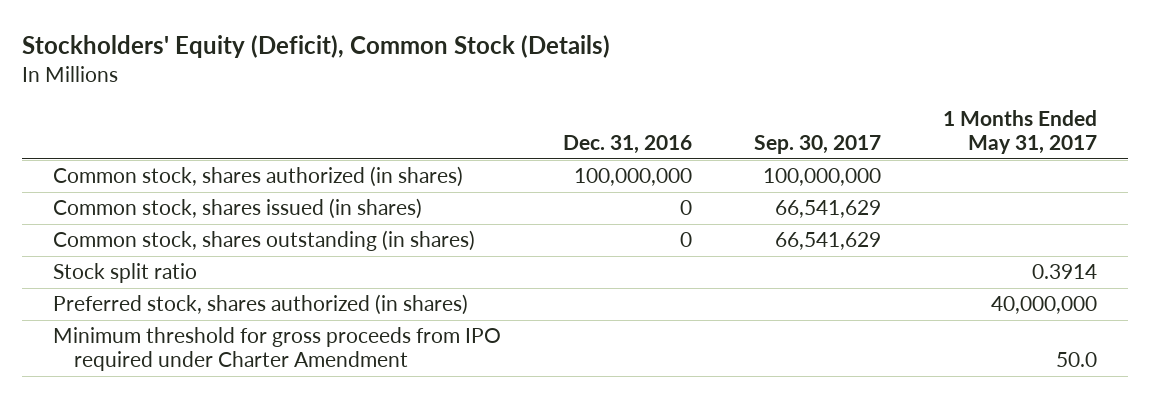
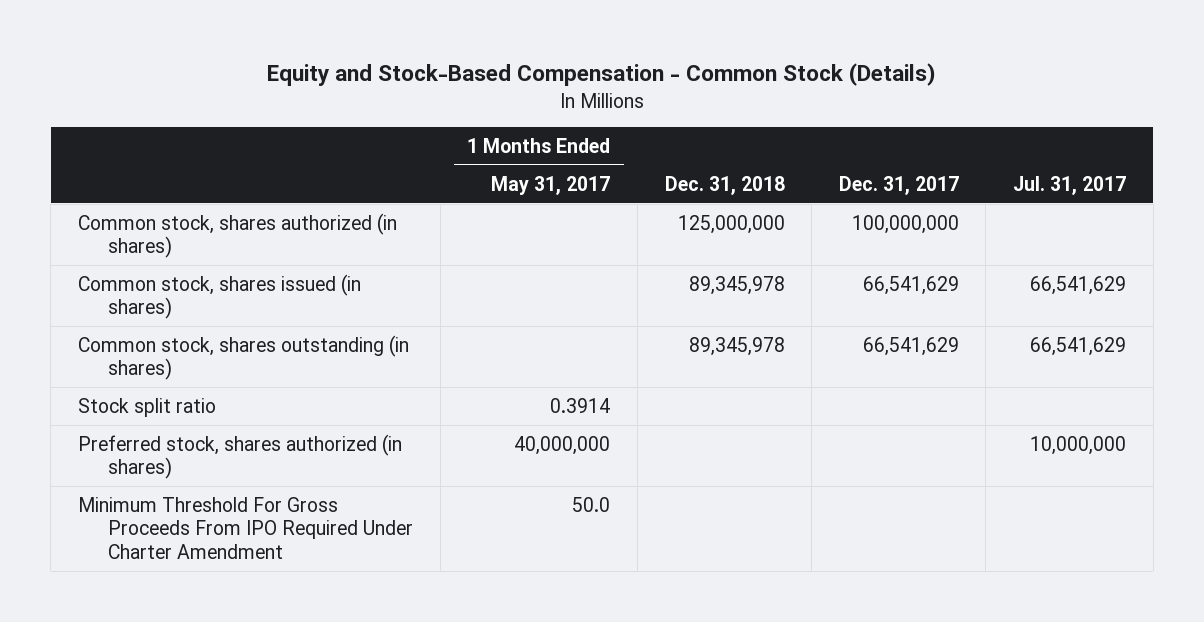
- Stockholders' Equity (Deficit), Common Stock (Details)
+ Equity and Stock-Based Compensation - Common Stock (Details)
- | Dec. 31, 2016 | Sep. 30, 2017 | 1 Months Ended May 31, 2017
+ | 1 Months Ended May 31, 2017 | Dec. 31, 2018 | Dec. 31, 2017 | Jul. 31, 2017
- Minimum threshold for gross proceeds from IPO required under Charter Amendment | | | 50.0
+ Minimum Threshold For Gross Proceeds From IPO Required Under Charter Amendment | 50.0 | | |

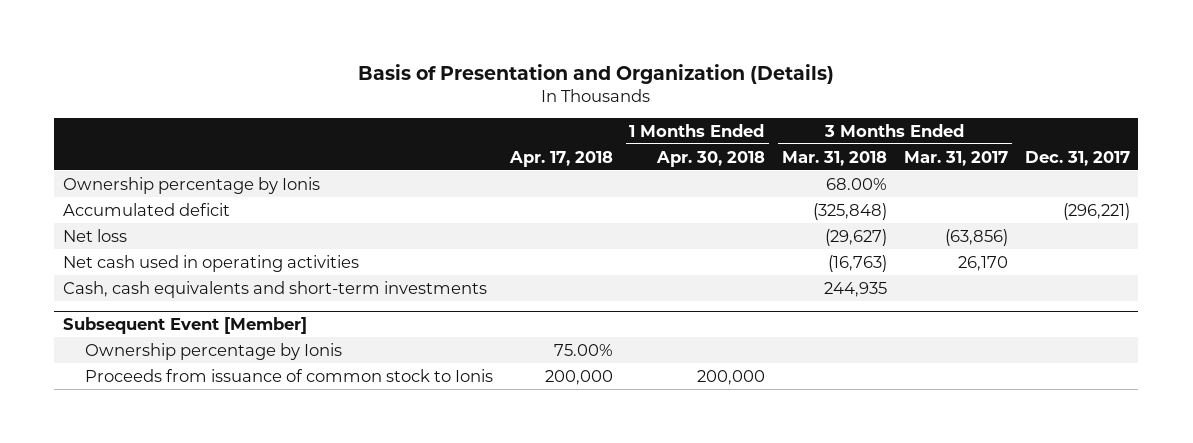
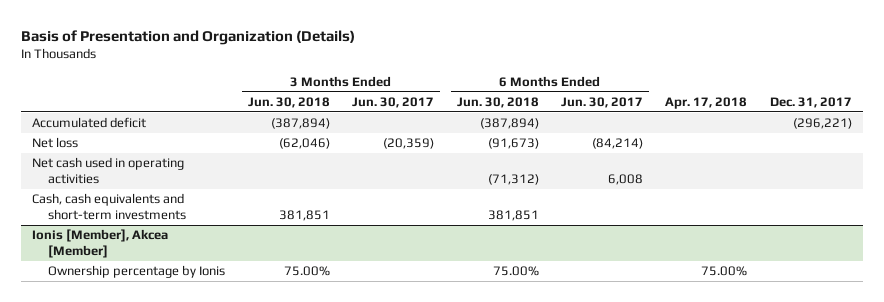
- | Apr. 17, 2018 | 1 Months Ended Apr. 30, 2018 | 3 Months Ended Mar. 31, 2018 | 3 Months Ended Mar. 31, 2017 | Dec. 31, 2017
+ | 3 Months Ended Jun. 30, 2018 | 3 Months Ended Jun. 30, 2017 | 6 Months Ended Jun. 30, 2018 | 6 Months Ended Jun. 30, 2017 | Apr. 17, 2018 | Dec. 31, 2017
- Ownership percentage by Ionis | | | 68.00% | |
- Subsequent Event [Member]
+ Ionis [Member], Akcea [Member]
- Proceeds from issuance of common stock to Ionis | 200,000 | 200,000 | | |

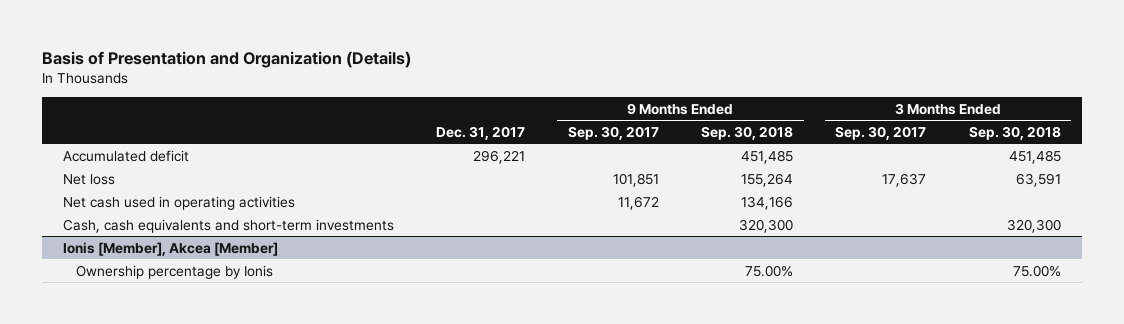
- | 3 Months Ended Jun. 30, 2018 | 3 Months Ended Jun. 30, 2017 | 6 Months Ended Jun. 30, 2018 | 6 Months Ended Jun. 30, 2017 | Apr. 17, 2018 | Dec. 31, 2017
+ | Dec. 31, 2017 | 9 Months Ended Sep. 30, 2017 | 9 Months Ended Sep. 30, 2018 | 3 Months Ended Sep. 30, 2017 | 3 Months Ended Sep. 30, 2018
- Accumulated deficit | (387,894) | | (387,894) | | | (296,221)
+ Accumulated deficit | 296,221 | | 451,485 | | 451,485

